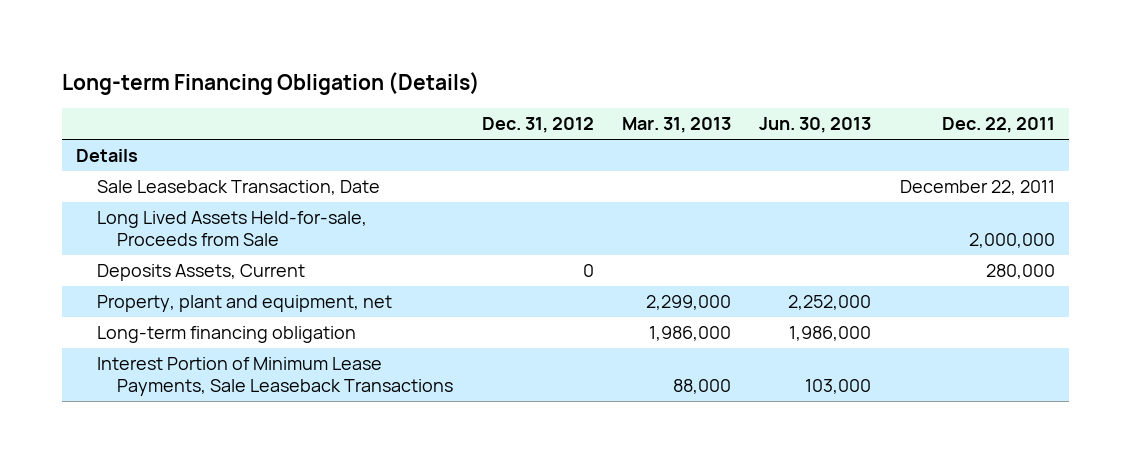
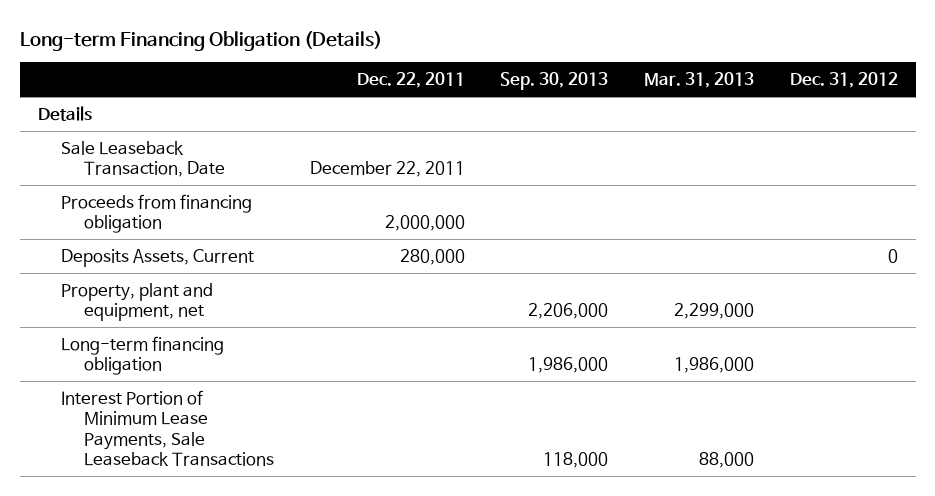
- | Dec. 31, 2012 | Mar. 31, 2013 | Jun. 30, 2013 | Dec. 22, 2011
+ | Dec. 22, 2011 | Sep. 30, 2013 | Mar. 31, 2013 | Dec. 31, 2012
- Long Lived Assets Held-for-sale, Proceeds from Sale | | | | 2,000,000
+ Proceeds from financing obligation | 2,000,000 | | |

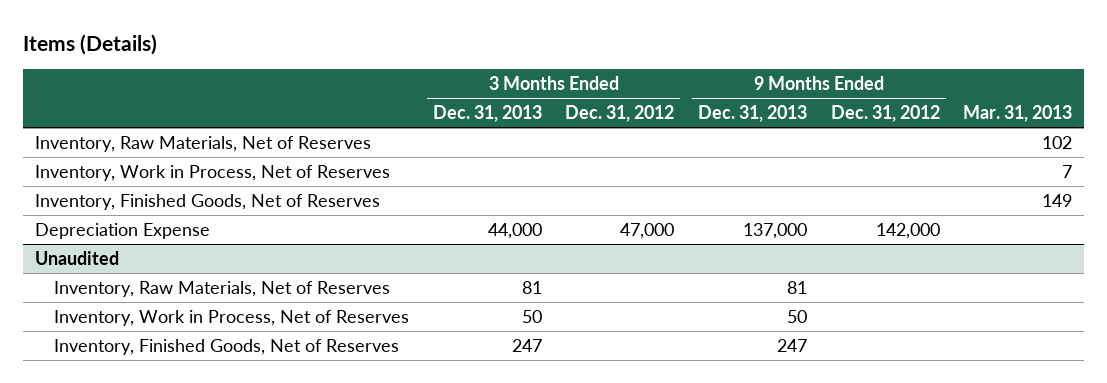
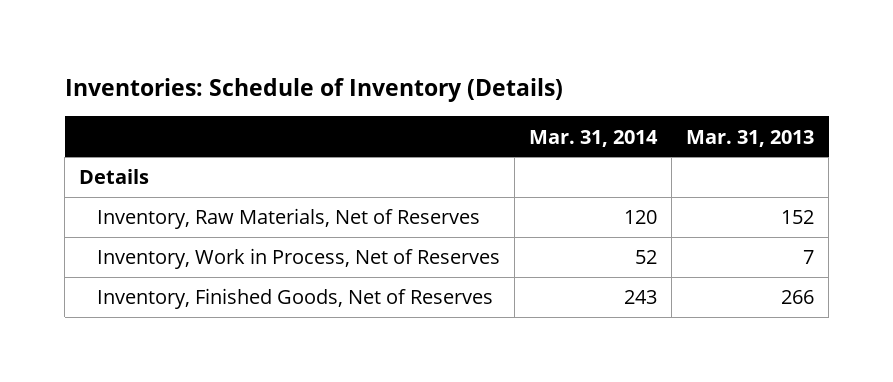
- Items (Details)
+ Inventories: Schedule of Inventory (Details)
- | 3 Months Ended Dec. 31, 2013 | 3 Months Ended Dec. 31, 2012 | 9 Months Ended Dec. 31, 2013 | 9 Months Ended Dec. 31, 2012 | Mar. 31, 2013
+ | Mar. 31, 2014 | Mar. 31, 2013
- Inventory, Raw Materials, Net of Reserves | | | | | 102
+ Details
+ Inventory, Raw Materials, Net of Reserves | 120 | 152
- Inventory, Finished Goods, Net of Reserves | | | | | 149
- Depreciation Expense | 44,000 | 47,000 | 137,000 | 142,000 |
- Unaudited
- Inventory, Raw Materials, Net of Reserves | 81 | | 81 | |
- Inventory, Work in Process, Net of Reserves | 50 | | 50 | |
- Inventory, Finished Goods, Net of Reserves | 247 | | 247 | |
+ Inventory, Finished Goods, Net of Reserves | 243 | 266

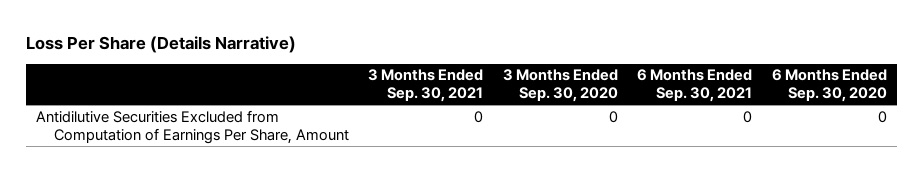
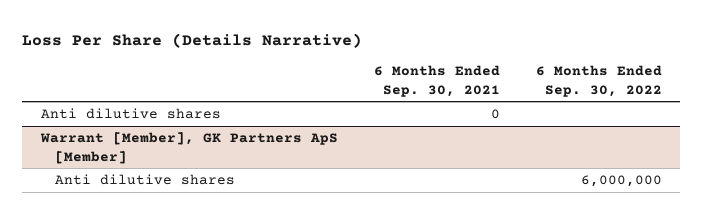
- | 3 Months Ended Sep. 30, 2021 | 3 Months Ended Sep. 30, 2020 | 6 Months Ended Sep. 30, 2021 | 6 Months Ended Sep. 30, 2020
+ | 6 Months Ended Sep. 30, 2021 | 6 Months Ended Sep. 30, 2022
- Antidilutive Securities Excluded from Computation of Earnings Per Share, Amount | 0 | 0 | 0 | 0
+ Anti dilutive shares | 0 |
+ Warrant [Member], GK Partners ApS [Member]
+ Anti dilutive shares | | 6,000,000

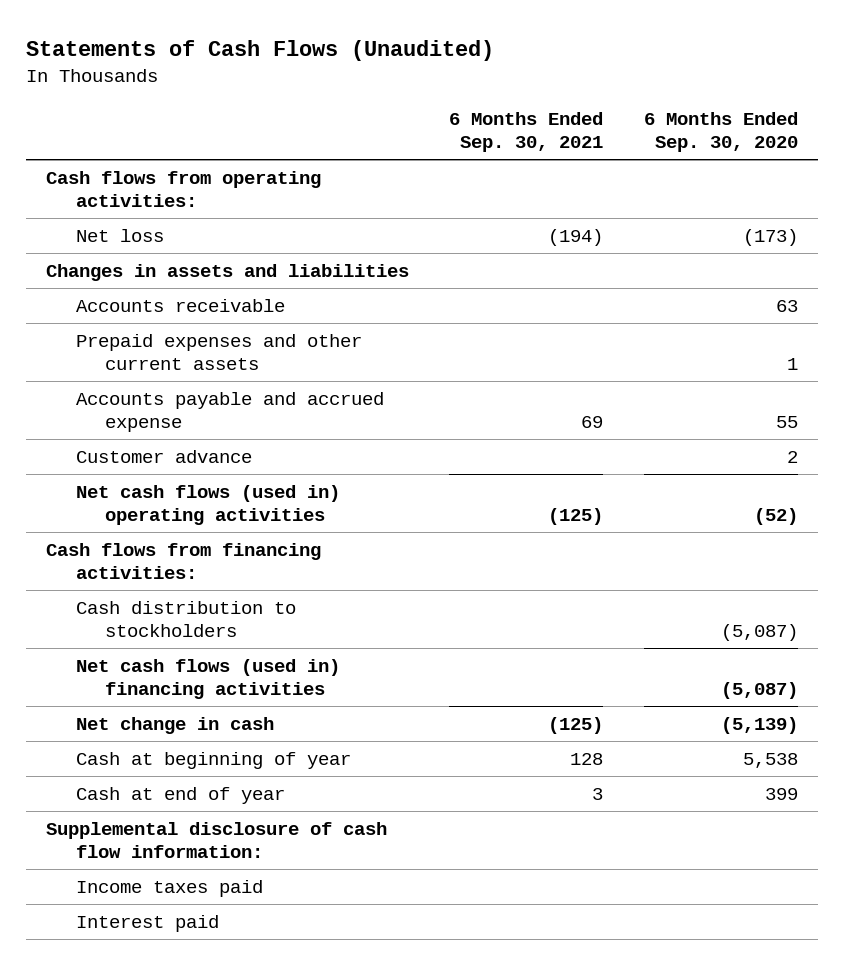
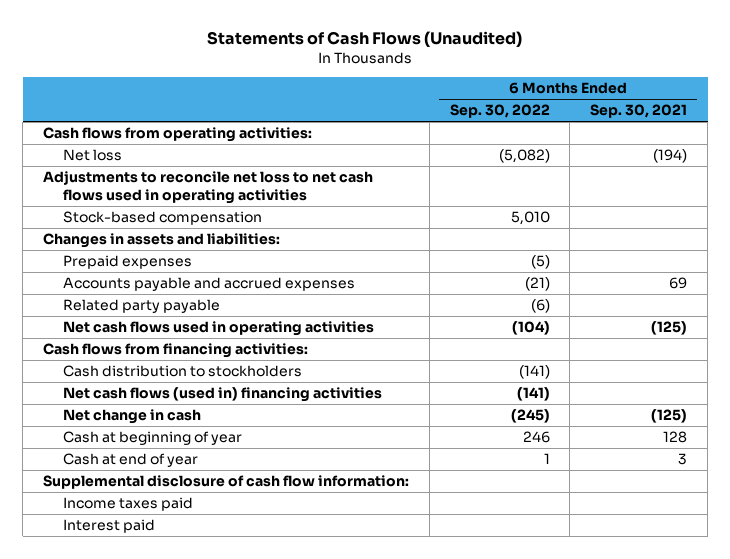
- | 6 Months Ended Sep. 30, 2021 | 6 Months Ended Sep. 30, 2020
+ | 6 Months Ended Sep. 30, 2022 | 6 Months Ended Sep. 30, 2021
- Changes in assets and liabilities
- Accounts receivable | | 63
- Prepaid expenses and other current assets | | 1
- Accounts payable and accrued expense | 69 | 55
- Customer advance | | 2
- Net cash flows (used in) operating activities | (125) | (52)
+ Adjustments to reconcile net loss to net cash flows used in operating activities
+ Stock-based compensation | 5,010 |
+ Changes in assets and liabilities:
+ Prepaid expenses | (5) |
+ Accounts payable and accrued expenses | (21) | 69
+ Related party payable | (6) |
+ Net cash flows used in operating activities | (104) | (125)

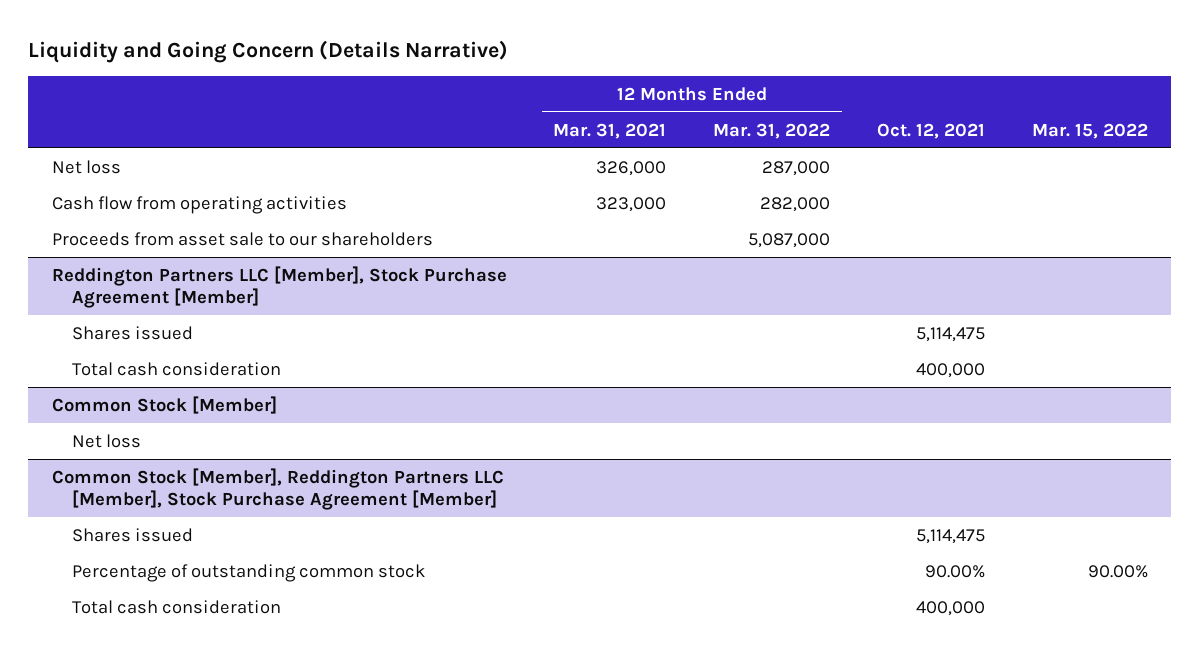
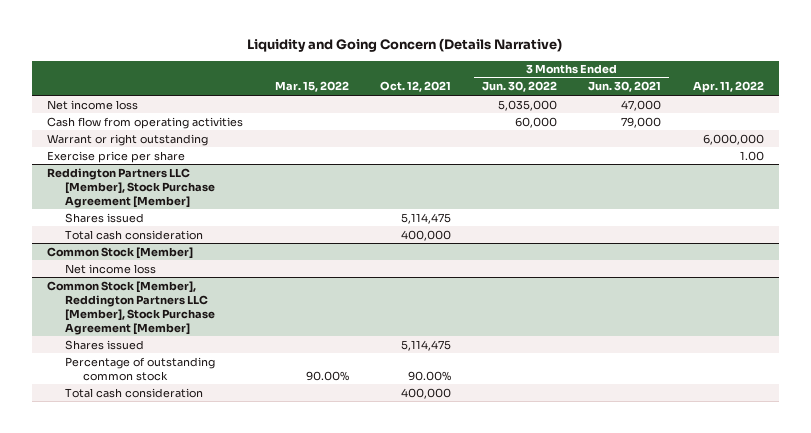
- | 12 Months Ended Mar. 31, 2021 | 12 Months Ended Mar. 31, 2022 | Oct. 12, 2021 | Mar. 15, 2022
+ | Mar. 15, 2022 | Oct. 12, 2021 | 3 Months Ended Jun. 30, 2022 | 3 Months Ended Jun. 30, 2021 | Apr. 11, 2022
- Net loss | 326,000 | 287,000 | |
+ Net income loss | | | 5,035,000 | 47,000 |
- Proceeds from asset sale to our shareholders | | 5,087,000 | |
+ Warrant or right outstanding | | | | | 6,000,000
+ Exercise price per share | | | | | 1.00
@ Common Stock [Member]
- Net loss
+ Net income loss

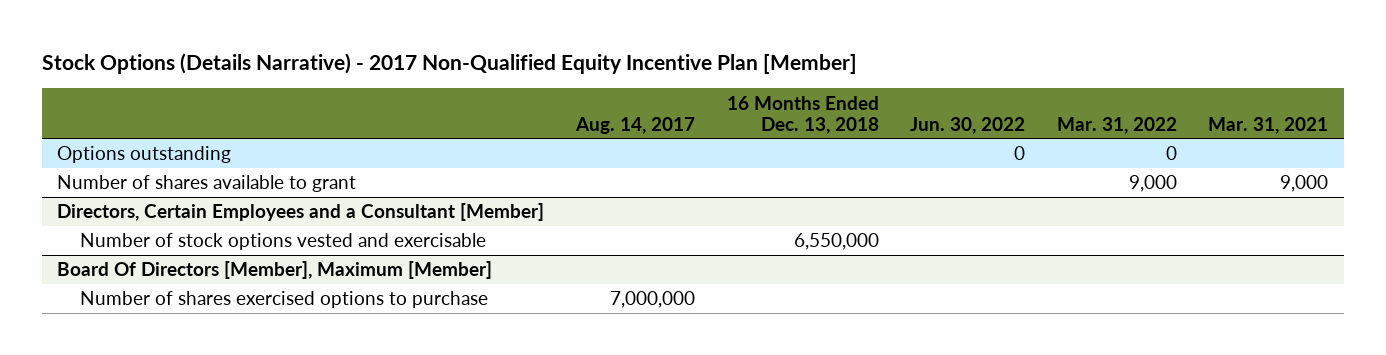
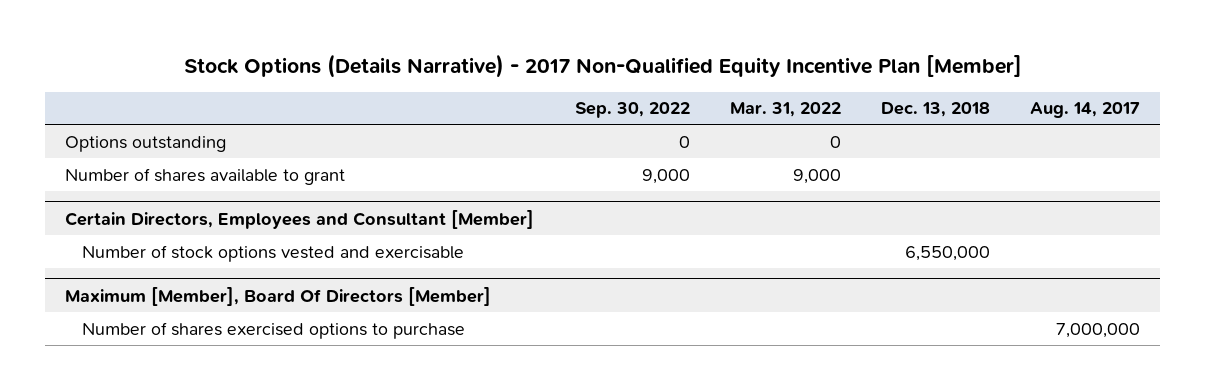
- | Aug. 14, 2017 | 16 Months Ended Dec. 13, 2018 | Jun. 30, 2022 | Mar. 31, 2022 | Mar. 31, 2021
+ | Sep. 30, 2022 | Mar. 31, 2022 | Dec. 13, 2018 | Aug. 14, 2017
- Directors, Certain Employees and a Consultant [Member]
+ Certain Directors, Employees and Consultant [Member]
- Board Of Directors [Member], Maximum [Member]
+ Maximum [Member], Board Of Directors [Member]

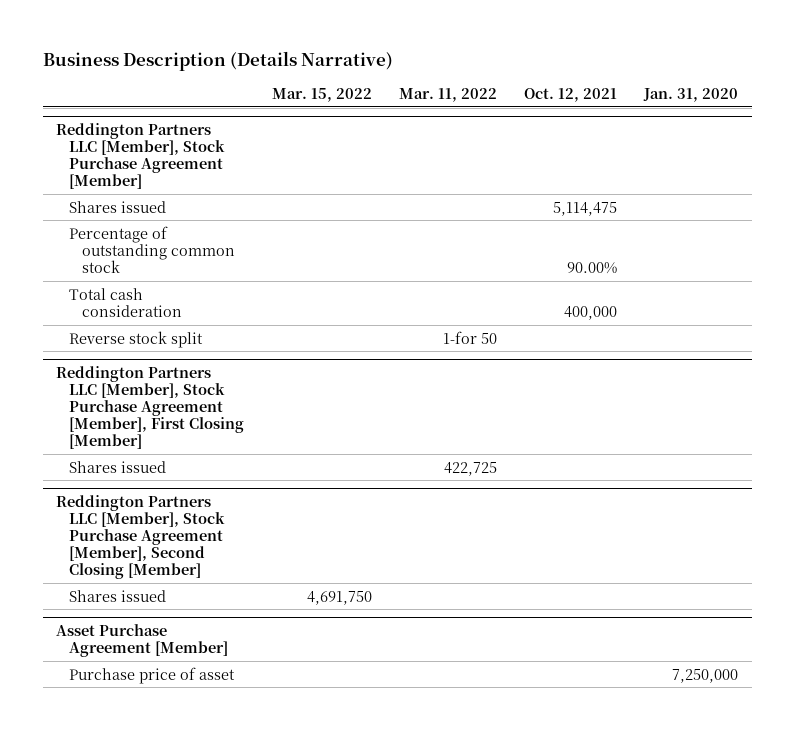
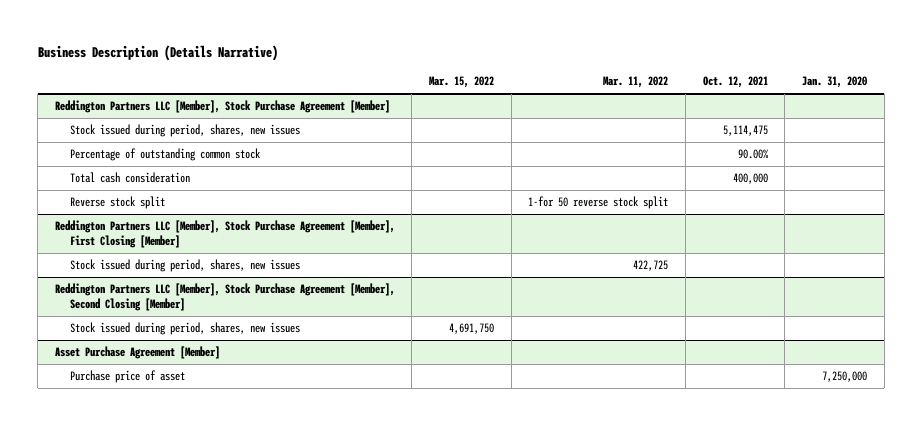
@ Reddington Partners LLC [Member], Stock Purchase Agreement [Member]
- Shares issued | | | 5,114,475 |
+ Stock issued during period, shares, new issues | | | 5,114,475 |
- Reverse stock split | | 1-for 50 | |
+ Reverse stock split | | 1-for 50 reverse stock split | |
@ Reddington Partners LLC [Member], Stock Purchase Agreement [Member], First Closing [Member]
- Shares issued | | 422,725 | |
+ Stock issued during period, shares, new issues | | 422,725 | |
@ Reddington Partners LLC [Member], Stock Purchase Agreement [Member], Second Closing [Member]
- Shares issued | 4,691,750 | | |
+ Stock issued during period, shares, new issues | 4,691,750 | | |

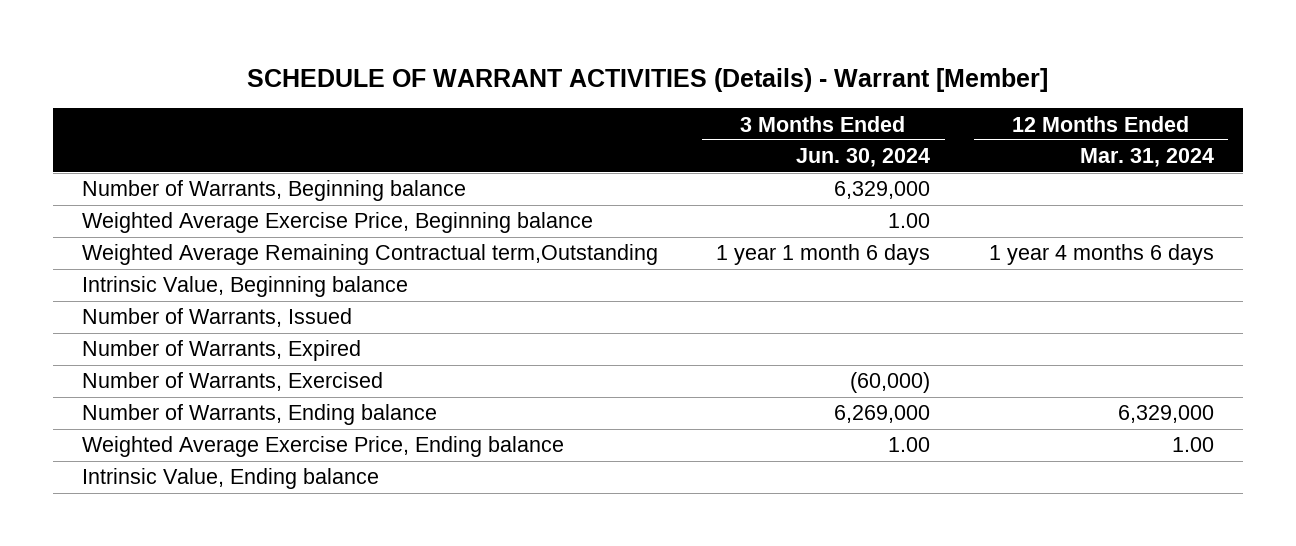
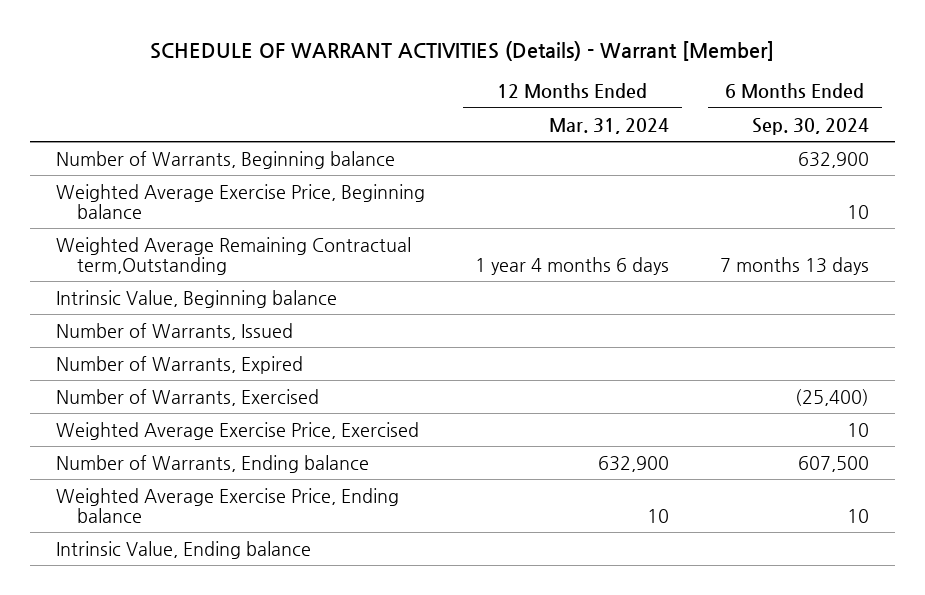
- | 3 Months Ended Jun. 30, 2024 | 12 Months Ended Mar. 31, 2024
+ | 12 Months Ended Mar. 31, 2024 | 6 Months Ended Sep. 30, 2024
- Number of Warrants, Ending balance | 6,269,000 | 6,329,000
- Weighted Average Exercise Price, Ending balance | 1.00 | 1.00
+ Weighted Average Exercise Price, Exercised | | 10
+ Number of Warrants, Ending balance | 632,900 | 607,500
+ Weighted Average Exercise Price, Ending balance | 10 | 10

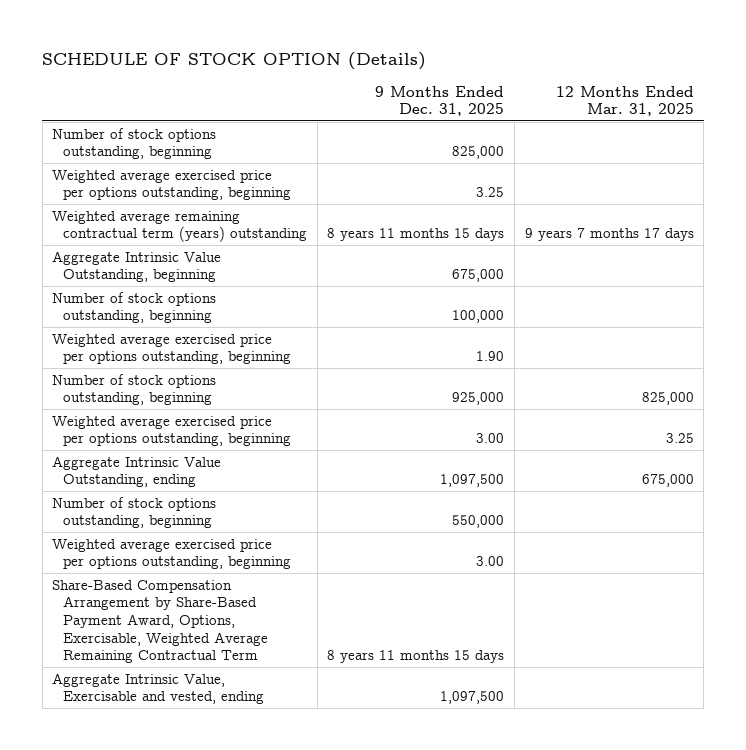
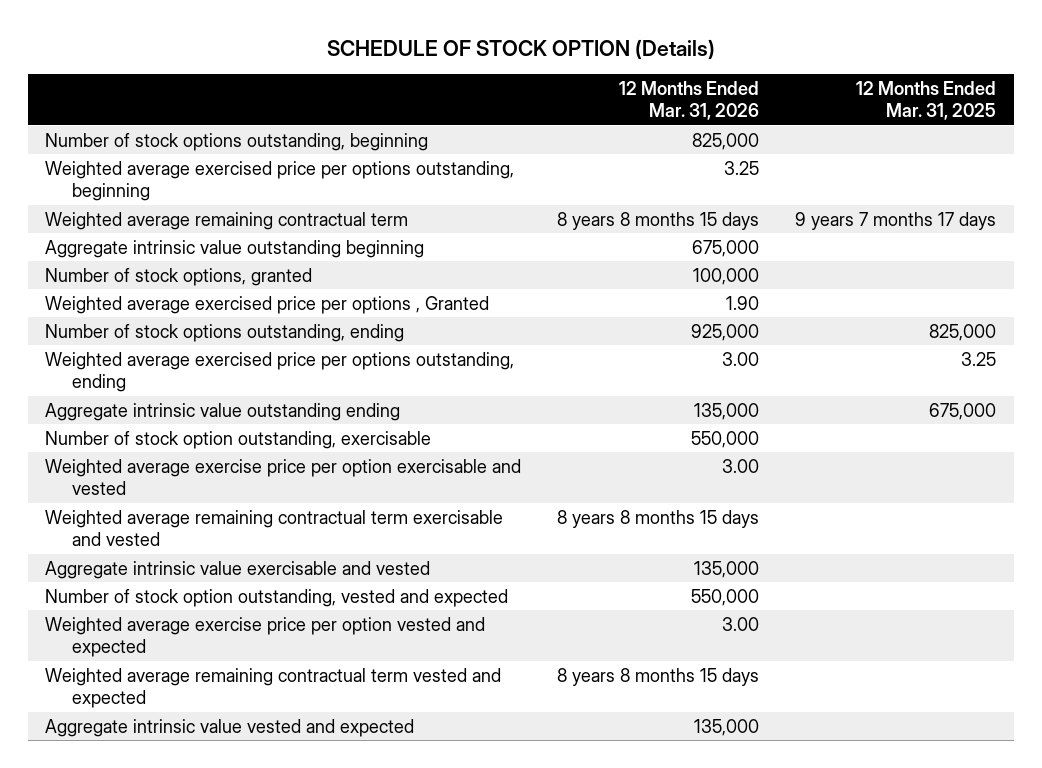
- | 9 Months Ended Dec. 31, 2025 | 12 Months Ended Mar. 31, 2025
+ | 12 Months Ended Mar. 31, 2026 | 12 Months Ended Mar. 31, 2025
- Weighted average remaining contractual term (years) outstanding | 8 years 11 months 15 days | 9 years 7 months 17 days
- Aggregate Intrinsic Value Outstanding, beginning | 675,000 |
- Number of stock options outstanding, beginning | 100,000 |
- Weighted average exercised price per options outstanding, beginning | 1.90 |
- Number of stock options outstanding, beginning | 925,000 | 825,000
- Weighted average exercised price per options outstanding, beginning | 3.00 | 3.25
- Aggregate Intrinsic Value Outstanding, ending | 1,097,500 | 675,000
- Number of stock options outstanding, beginning | 550,000 |
- Weighted average exercised price per options outstanding, beginning | 3.00 |
- Share-Based Compensation Arrangement by Share-Based Payment Award, Options, Exercisable, Weighted Average Remaining Contractual Term | 8 years 11 months 15 days |
- Aggregate Intrinsic Value, Exercisable and vested, ending | 1,097,500 |
+ Weighted average remaining contractual term | 8 years 8 months 15 days | 9 years 7 months 17 days
+ Aggregate intrinsic value outstanding beginning | 675,000 |
+ Number of stock options, granted | 100,000 |
+ Weighted average exercised price per options , Granted | 1.90 |
+ Number of stock options outstanding, ending | 925,000 | 825,000
+ Weighted average exercised price per options outstanding, ending | 3.00 | 3.25
+ Aggregate intrinsic value outstanding ending | 135,000 | 675,000
+ Number of stock option outstanding, exercisable | 550,000 |
+ Weighted average exercise price per option exercisable and vested | 3.00 |
+ Weighted average remaining contractual term exercisable and vested | 8 years 8 months 15 days |
+ Aggregate intrinsic value exercisable and vested | 135,000 |
+ Number of stock option outstanding, vested and expected | 550,000 |
+ Weighted average exercise price per option vested and expected | 3.00 |
+ Weighted average remaining contractual term vested and expected | 8 years 8 months 15 days |
+ Aggregate intrinsic value vested and expected | 135,000 |

